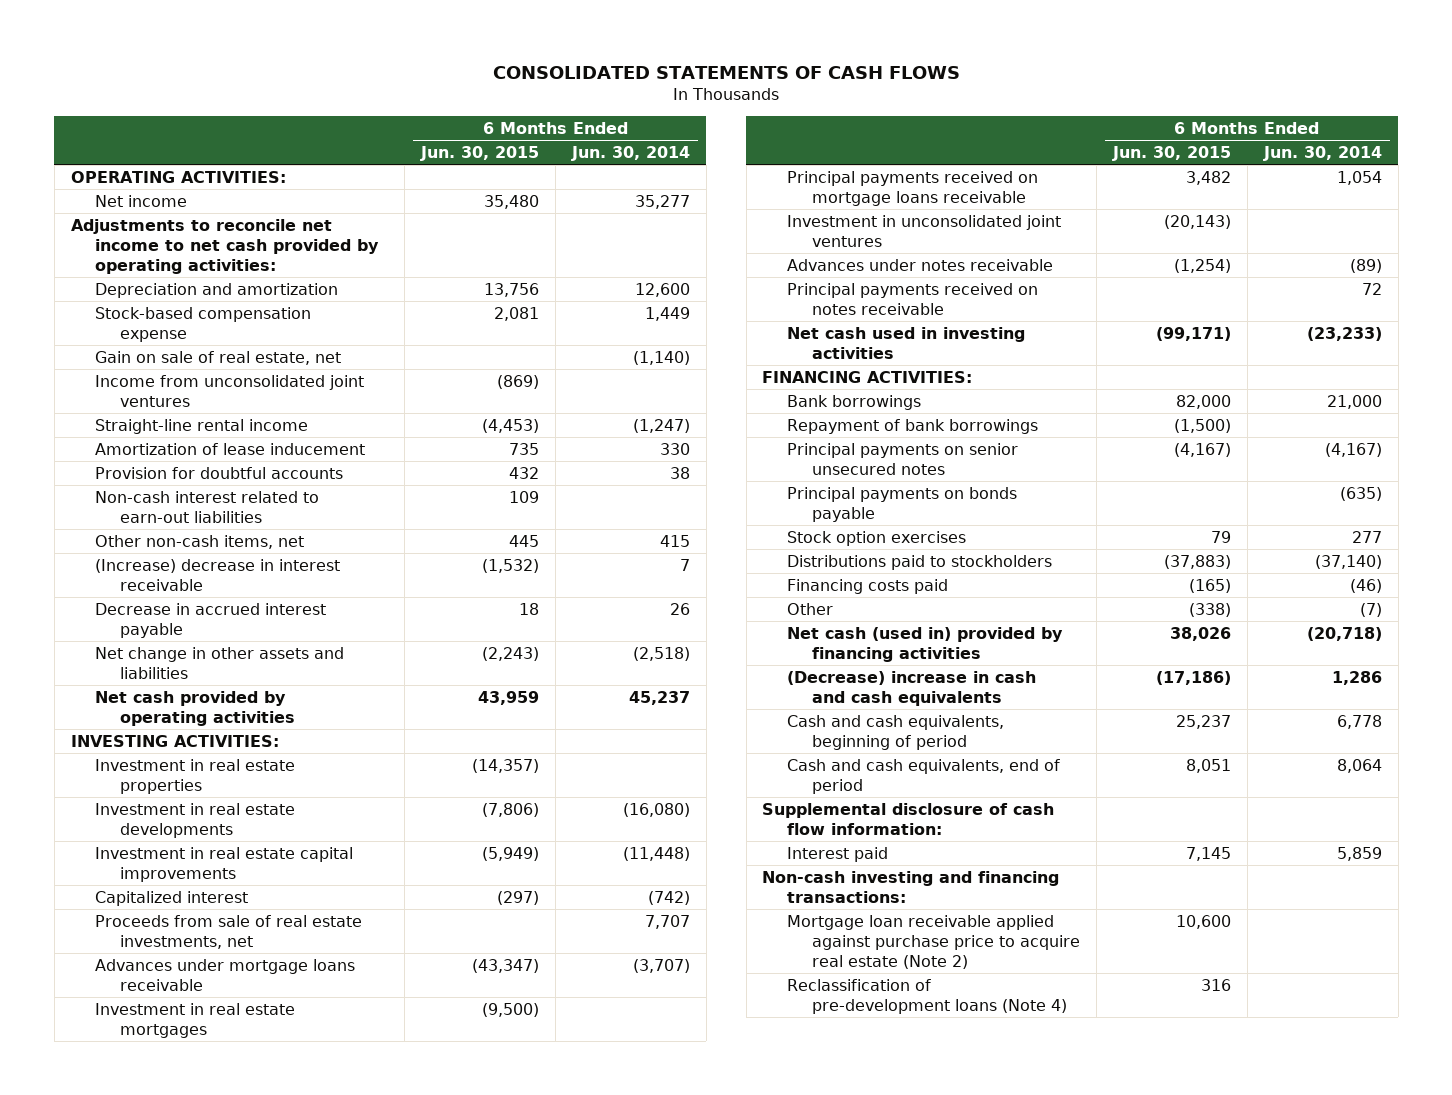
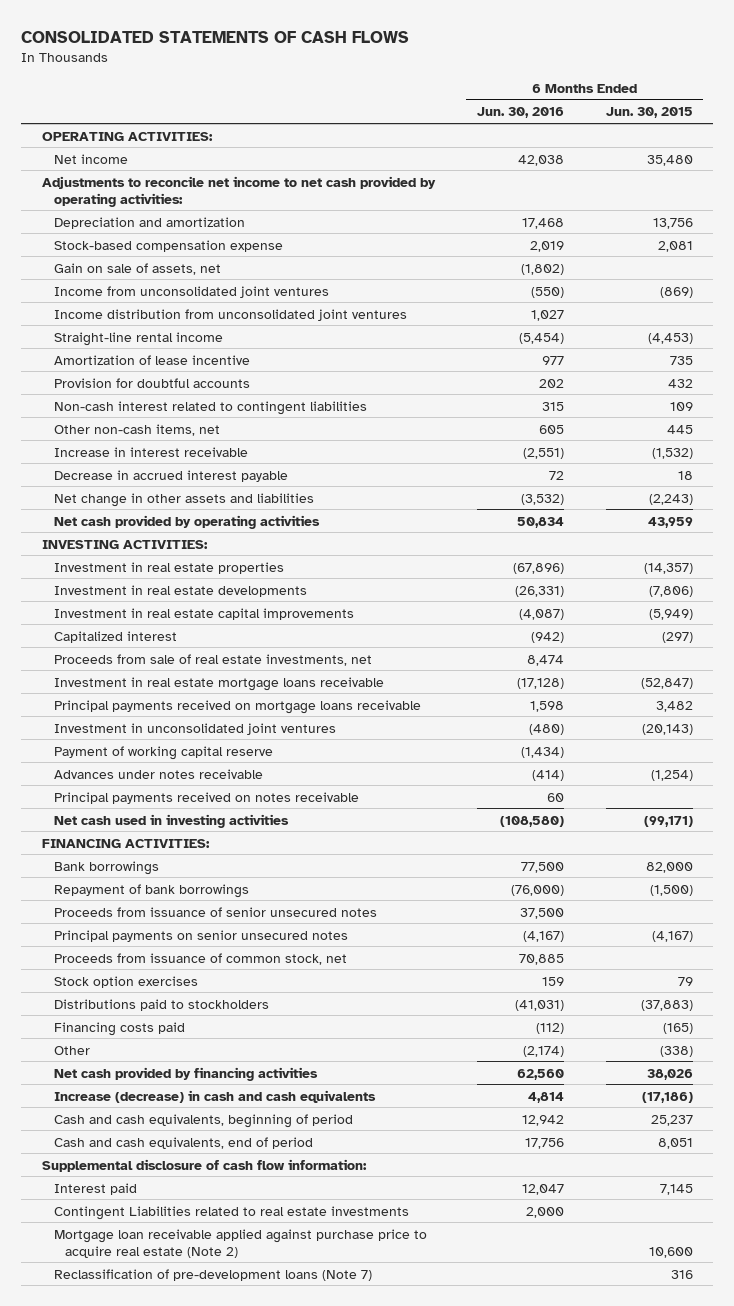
- | 6 Months Ended Jun. 30, 2015 | 6 Months Ended Jun. 30, 2014
+ | 6 Months Ended Jun. 30, 2016 | 6 Months Ended Jun. 30, 2015
- Gain on sale of real estate, net | | (1,140)
+ Gain on sale of assets, net | (1,802) |
+ Income distribution from unconsolidated joint ventures | 1,027 |
- Amortization of lease inducement | 735 | 330
+ Amortization of lease incentive | 977 | 735
- Non-cash interest related to earn-out liabilities | 109 |
+ Non-cash interest related to contingent liabilities | 315 | 109
- (Increase) decrease in interest receivable | (1,532) | 7
+ Increase in interest receivable | (2,551) | (1,532)
- Advances under mortgage loans receivable | (43,347) | (3,707)
- Investment in real estate mortgages | (9,500) |
+ Investment in real estate mortgage loans receivable | (17,128) | (52,847)
+ Payment of working capital reserve | (1,434) |
+ Proceeds from issuance of senior unsecured notes | 37,500 |
- Principal payments on bonds payable | | (635)
+ Proceeds from issuance of common stock, net | 70,885 |
- Net cash (used in) provided by financing activities | 38,026 | (20,718)
- (Decrease) increase in cash and cash equivalents | (17,186) | 1,286
+ Net cash provided by financing activities | 62,560 | 38,026
+ Increase (decrease) in cash and cash equivalents | 4,814 | (17,186)
- Non-cash investing and financing transactions:
+ Contingent Liabilities related to real estate investments | 2,000 |
- Reclassification of pre-development loans (Note 4) | 316 |
+ Reclassification of pre-development loans (Note 7) | | 316

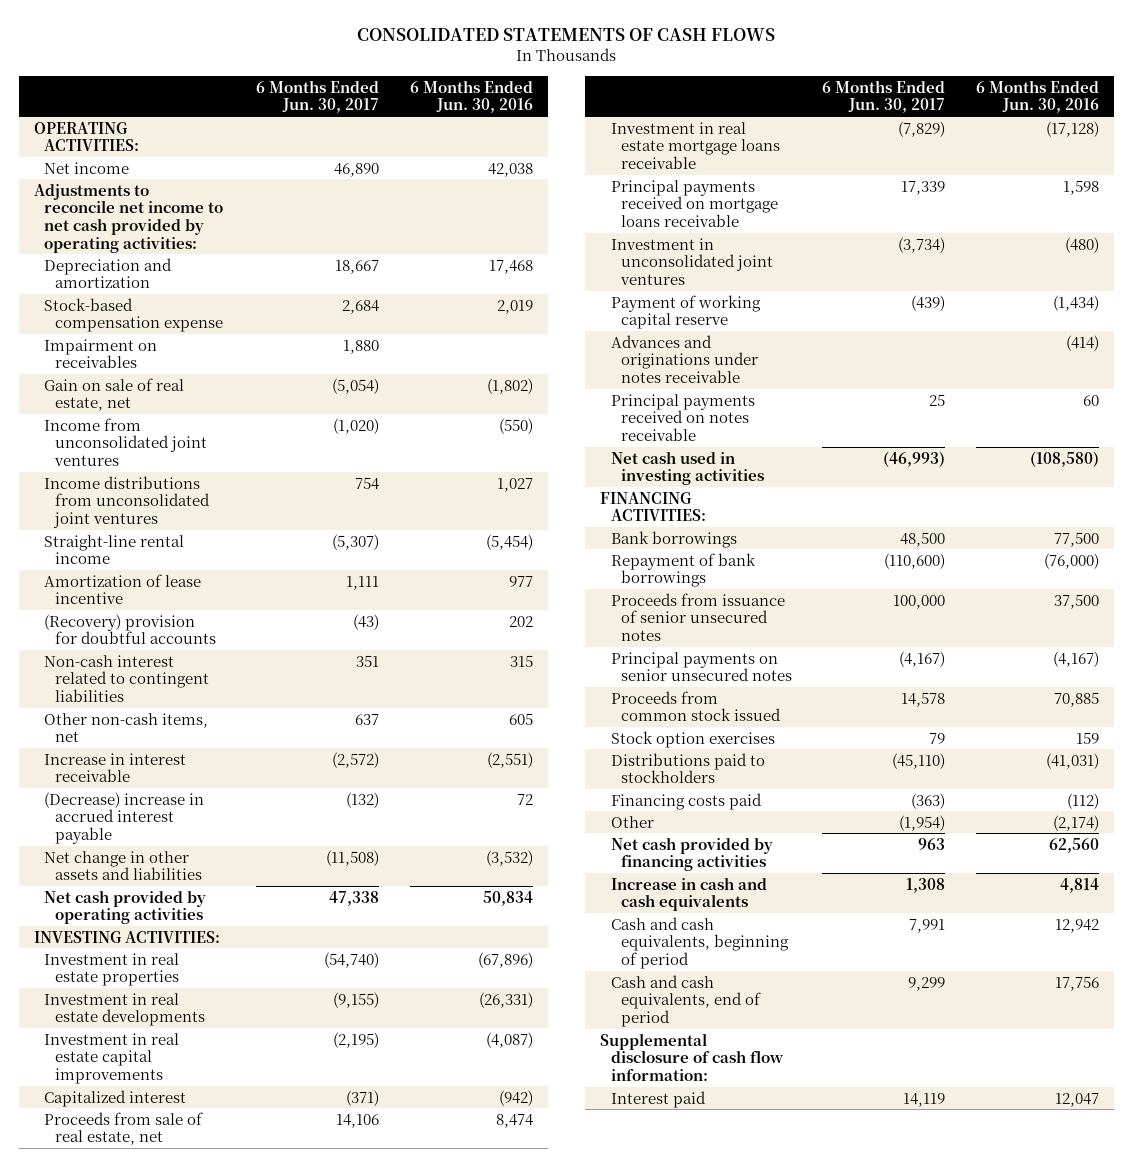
- | 6 Months Ended Jun. 30, 2016 | 6 Months Ended Jun. 30, 2015
+ | 6 Months Ended Jun. 30, 2017 | 6 Months Ended Jun. 30, 2016
- Gain on sale of assets, net | (1,802) |
+ Impairment on receivables | 1,880 |
+ Gain on sale of real estate, net | (5,054) | (1,802)
- Income distribution from unconsolidated joint ventures | 1,027 |
+ Income distributions from unconsolidated joint ventures | 754 | 1,027
- Provision for doubtful accounts | 202 | 432
+ (Recovery) provision for doubtful accounts | (43) | 202
- Decrease in accrued interest payable | 72 | 18
+ (Decrease) increase in accrued interest payable | (132) | 72
- Proceeds from sale of real estate investments, net | 8,474 |
+ Proceeds from sale of real estate, net | 14,106 | 8,474
- Advances under notes receivable | (414) | (1,254)
+ Advances and originations under notes receivable | | (414)
- Proceeds from issuance of common stock, net | 70,885 |
+ Proceeds from common stock issued | 14,578 | 70,885
- Increase (decrease) in cash and cash equivalents | 4,814 | (17,186)
+ Increase in cash and cash equivalents | 1,308 | 4,814
- Contingent Liabilities related to real estate investments | 2,000 |
- Mortgage loan receivable applied against purchase price to acquire real estate (Note 2) | | 10,600
- Reclassification of pre-development loans (Note 7) | | 316

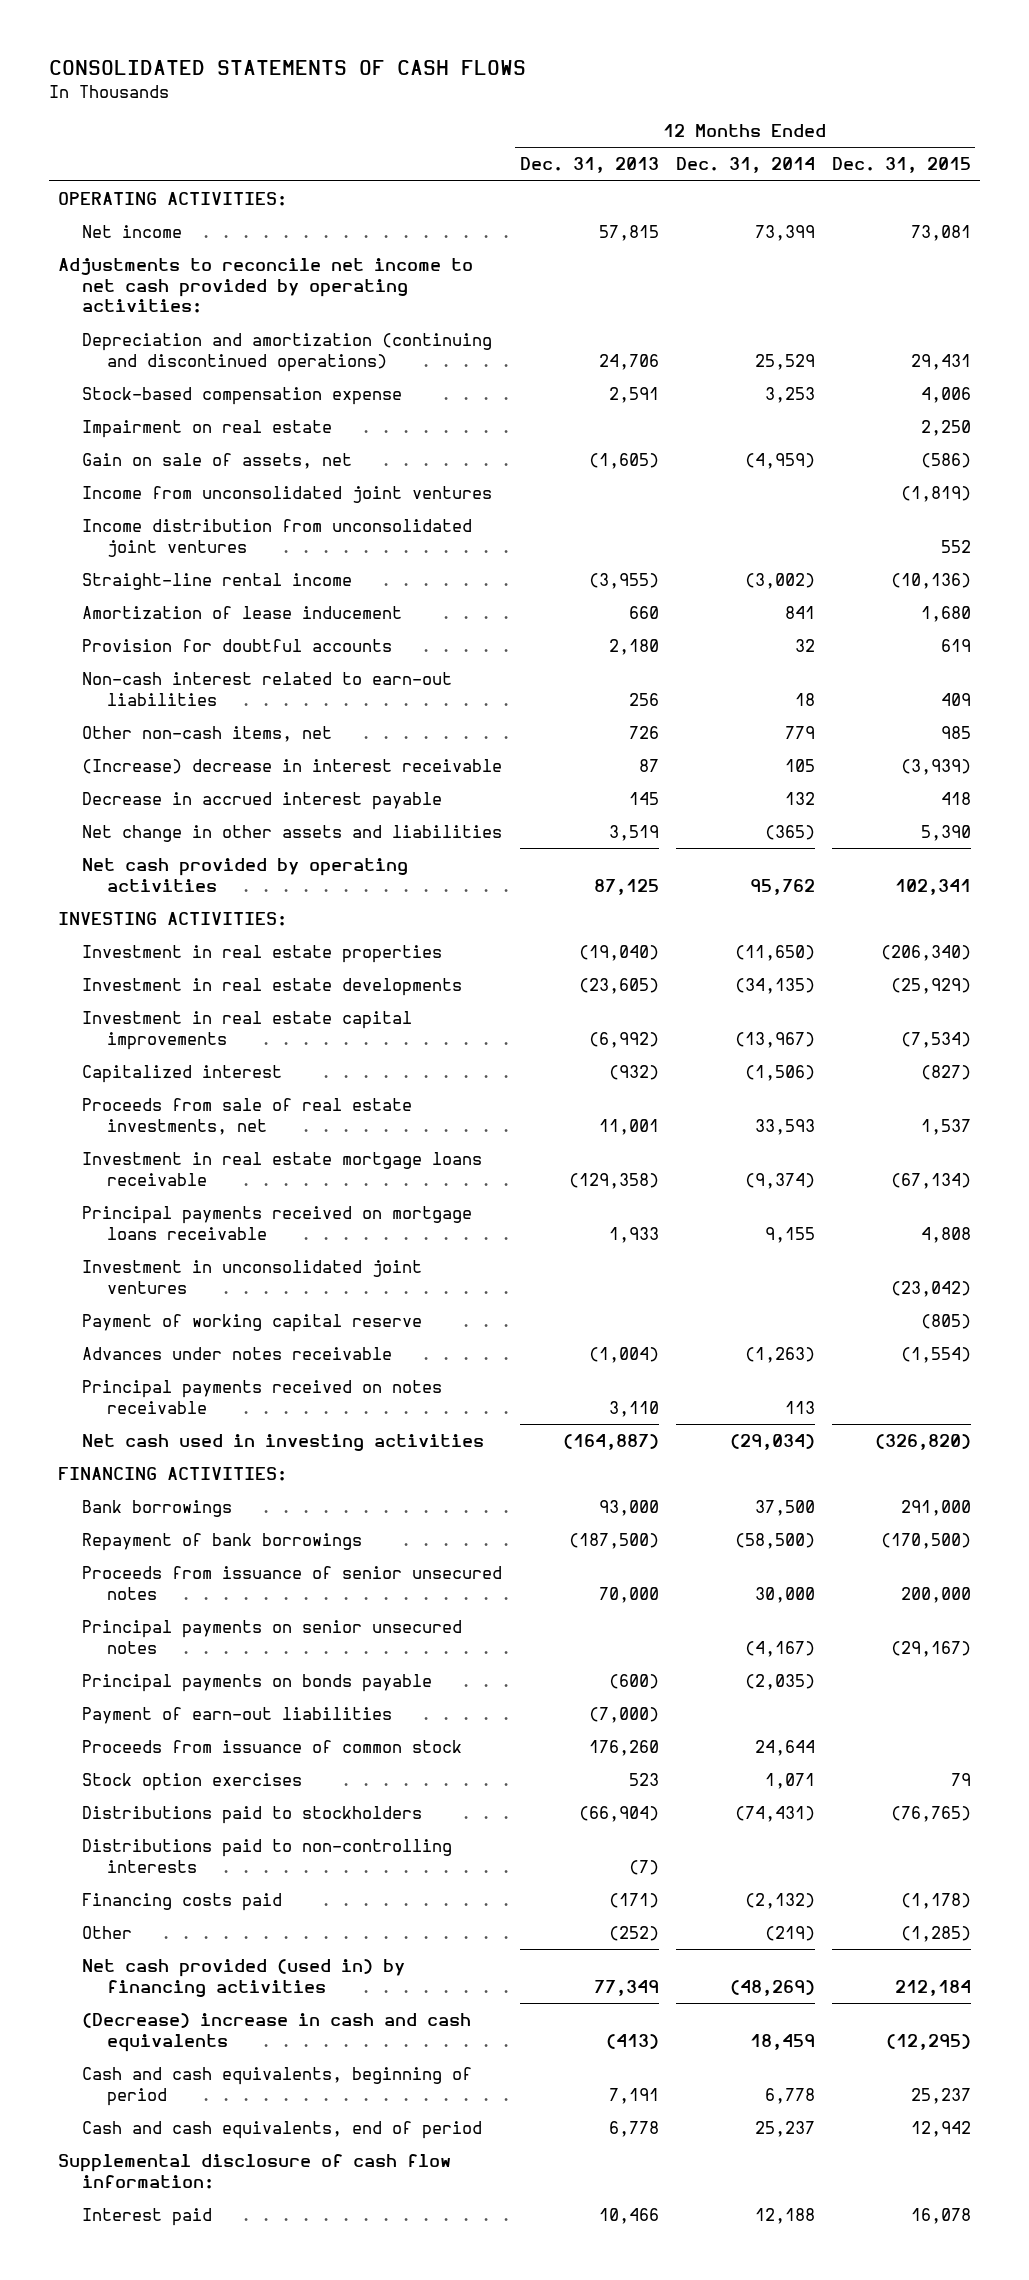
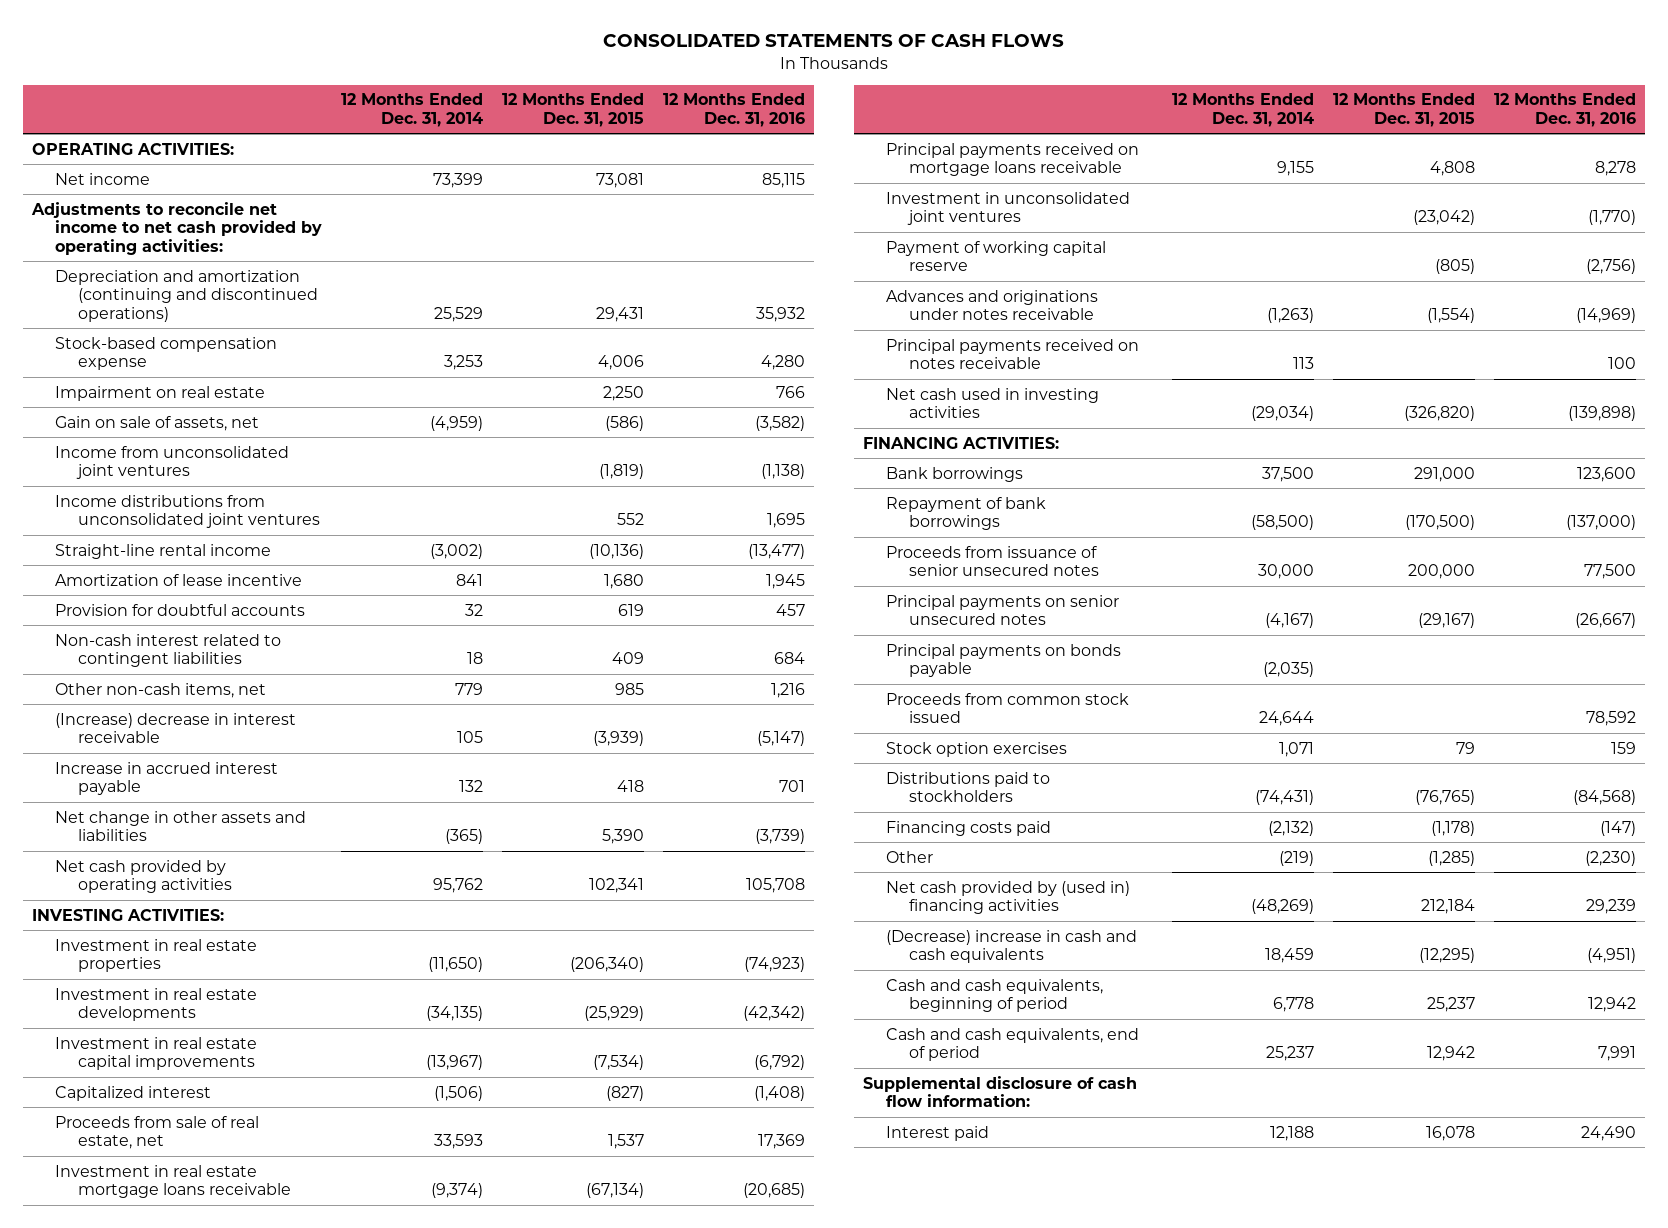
- | 12 Months Ended Dec. 31, 2013 | 12 Months Ended Dec. 31, 2014 | 12 Months Ended Dec. 31, 2015
+ | 12 Months Ended Dec. 31, 2014 | 12 Months Ended Dec. 31, 2015 | 12 Months Ended Dec. 31, 2016
- Income distribution from unconsolidated joint ventures | | | 552
+ Income distributions from unconsolidated joint ventures | | 552 | 1,695
- Amortization of lease inducement | 660 | 841 | 1,680
+ Amortization of lease incentive | 841 | 1,680 | 1,945
- Non-cash interest related to earn-out liabilities | 256 | 18 | 409
+ Non-cash interest related to contingent liabilities | 18 | 409 | 684
- Decrease in accrued interest payable | 145 | 132 | 418
+ Increase in accrued interest payable | 132 | 418 | 701
- Proceeds from sale of real estate investments, net | 11,001 | 33,593 | 1,537
+ Proceeds from sale of real estate, net | 33,593 | 1,537 | 17,369
- Advances under notes receivable | (1,004) | (1,263) | (1,554)
+ Advances and originations under notes receivable | (1,263) | (1,554) | (14,969)
- Payment of earn-out liabilities | (7,000) | |
- Proceeds from issuance of common stock | 176,260 | 24,644 |
+ Proceeds from common stock issued | 24,644 | | 78,592
- Distributions paid to non-controlling interests | (7) | |
- Net cash provided (used in) by financing activities | 77,349 | (48,269) | 212,184
+ Net cash provided by (used in) financing activities | (48,269) | 212,184 | 29,239

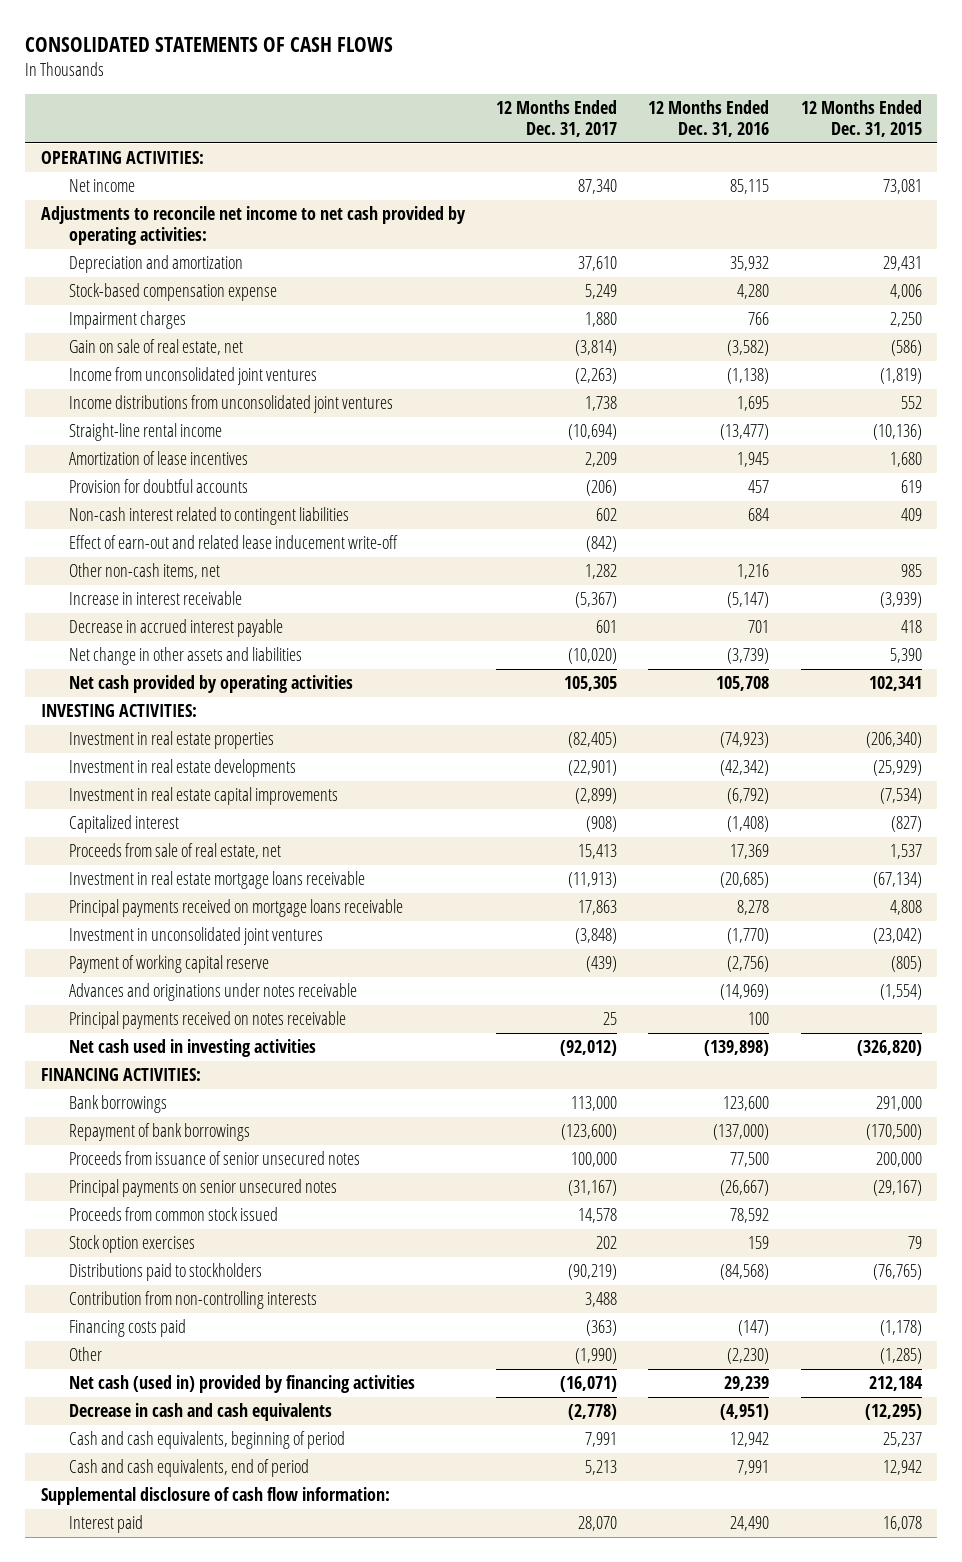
- | 12 Months Ended Dec. 31, 2014 | 12 Months Ended Dec. 31, 2015 | 12 Months Ended Dec. 31, 2016
+ | 12 Months Ended Dec. 31, 2017 | 12 Months Ended Dec. 31, 2016 | 12 Months Ended Dec. 31, 2015
- Depreciation and amortization (continuing and discontinued operations) | 25,529 | 29,431 | 35,932
+ Depreciation and amortization | 37,610 | 35,932 | 29,431
- Impairment on real estate | | 2,250 | 766
- Gain on sale of assets, net | (4,959) | (586) | (3,582)
+ Impairment charges | 1,880 | 766 | 2,250
+ Gain on sale of real estate, net | (3,814) | (3,582) | (586)
- Amortization of lease incentive | 841 | 1,680 | 1,945
+ Amortization of lease incentives | 2,209 | 1,945 | 1,680
+ Effect of earn-out and related lease inducement write-off | (842) | |
- (Increase) decrease in interest receivable | 105 | (3,939) | (5,147)
- Increase in accrued interest payable | 132 | 418 | 701
+ Increase in interest receivable | (5,367) | (5,147) | (3,939)
+ Decrease in accrued interest payable | 601 | 701 | 418
- Principal payments on bonds payable | (2,035) | |
+ Contribution from non-controlling interests | 3,488 | |
- Net cash provided by (used in) financing activities | (48,269) | 212,184 | 29,239
- (Decrease) increase in cash and cash equivalents | 18,459 | (12,295) | (4,951)
+ Net cash (used in) provided by financing activities | (16,071) | 29,239 | 212,184
+ Decrease in cash and cash equivalents | (2,778) | (4,951) | (12,295)

